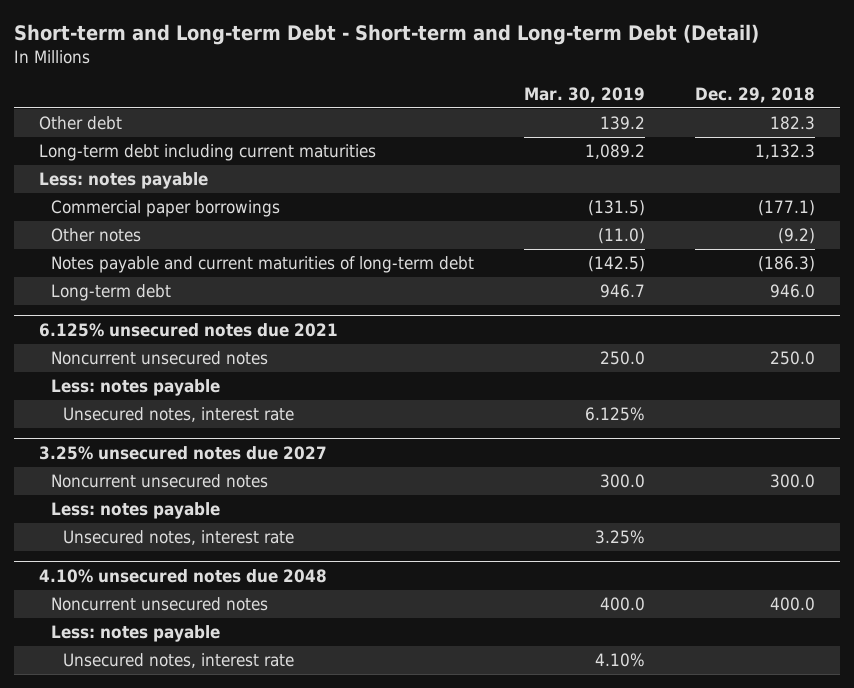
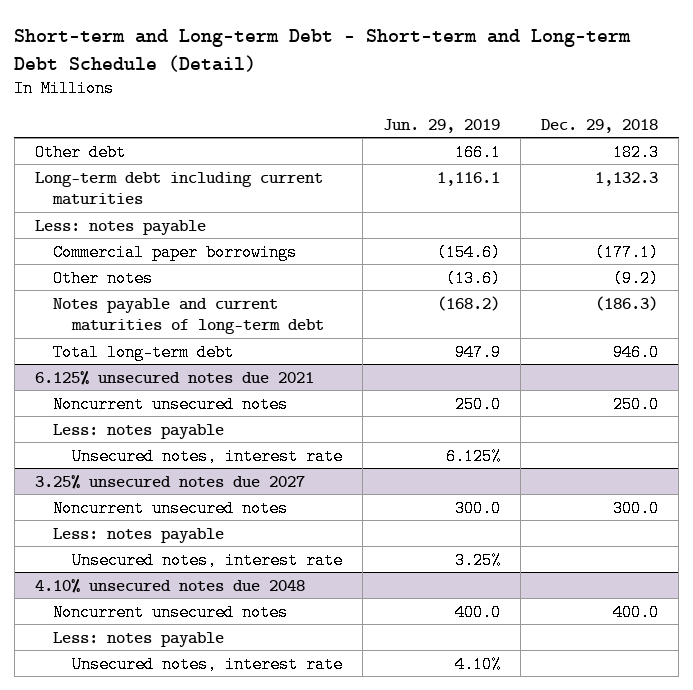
- Short-term and Long-term Debt - Short-term and Long-term Debt (Detail)
+ Short-term and Long-term Debt - Short-term and Long-term Debt Schedule (Detail)
- | Mar. 30, 2019 | Dec. 29, 2018
+ | Jun. 29, 2019 | Dec. 29, 2018
- Long-term debt | 946.7 | 946.0
+ Total long-term debt | 947.9 | 946.0

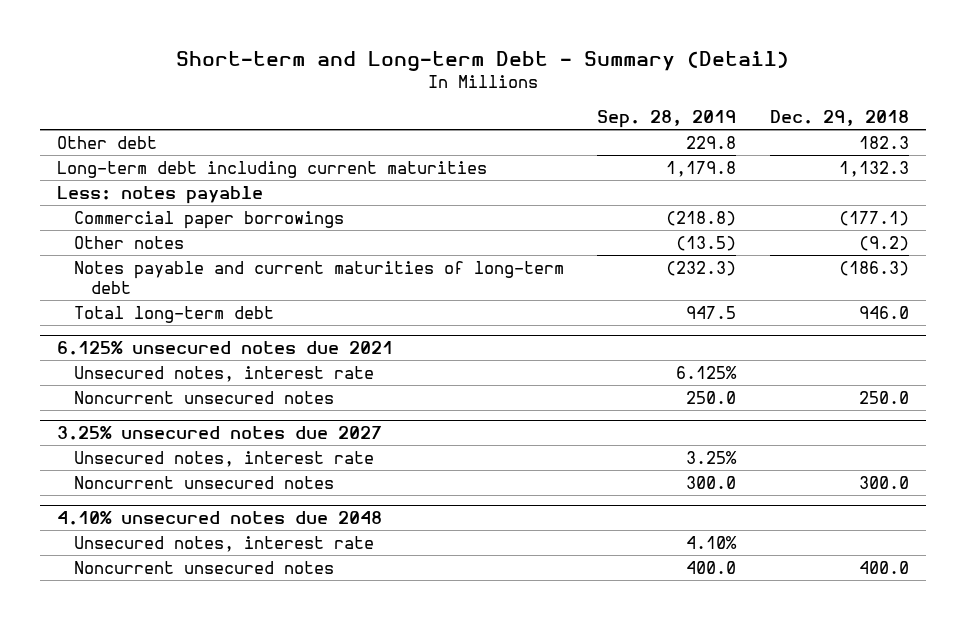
- Short-term and Long-term Debt - Short-term and Long-term Debt Schedule (Detail)
+ Short-term and Long-term Debt - Summary (Detail)
- | Jun. 29, 2019 | Dec. 29, 2018
+ | Sep. 28, 2019 | Dec. 29, 2018
@ 6.125% unsecured notes due 2021
- Less: notes payable
moved down: Noncurrent unsecured notes | 250.0 | 250.0
@ 3.25% unsecured notes due 2027
- Less: notes payable
moved down: Noncurrent unsecured notes | 300.0 | 300.0
@ 4.10% unsecured notes due 2048
- Less: notes payable
moved down: Noncurrent unsecured notes | 400.0 | 400.0

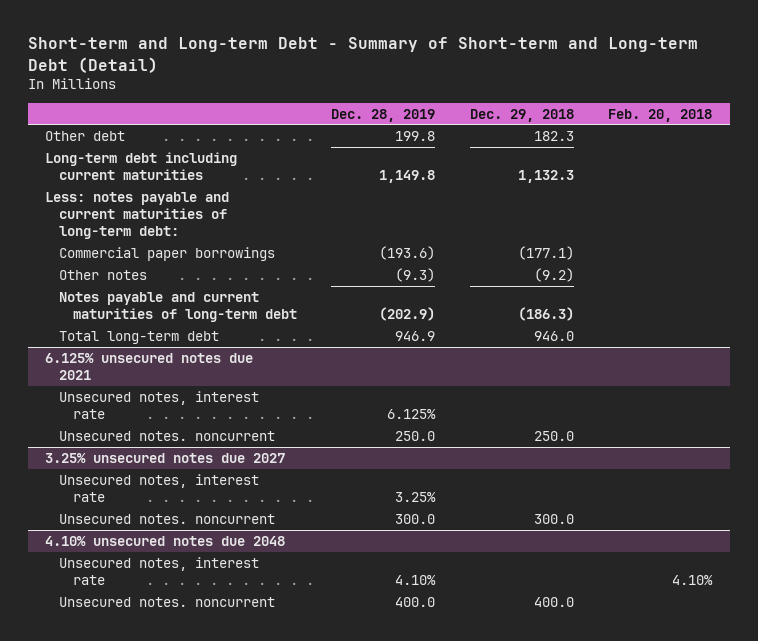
- Short-term and Long-term Debt - Summary (Detail)
+ Short-term and Long-term Debt - Summary of Short-term and Long-term Debt (Detail)
- | Sep. 28, 2019 | Dec. 29, 2018
+ | Dec. 28, 2019 | Dec. 29, 2018 | Feb. 20, 2018
- Less: notes payable
+ Less: notes payable and current maturities of long-term debt:
@ 6.125% unsecured notes due 2021
- Noncurrent unsecured notes | 250.0 | 250.0
+ Unsecured notes. noncurrent | 250.0 | 250.0 |
@ 3.25% unsecured notes due 2027
- Noncurrent unsecured notes | 300.0 | 300.0
+ Unsecured notes. noncurrent | 300.0 | 300.0 |
@ 4.10% unsecured notes due 2048
- Noncurrent unsecured notes | 400.0 | 400.0
+ Unsecured notes. noncurrent | 400.0 | 400.0 |

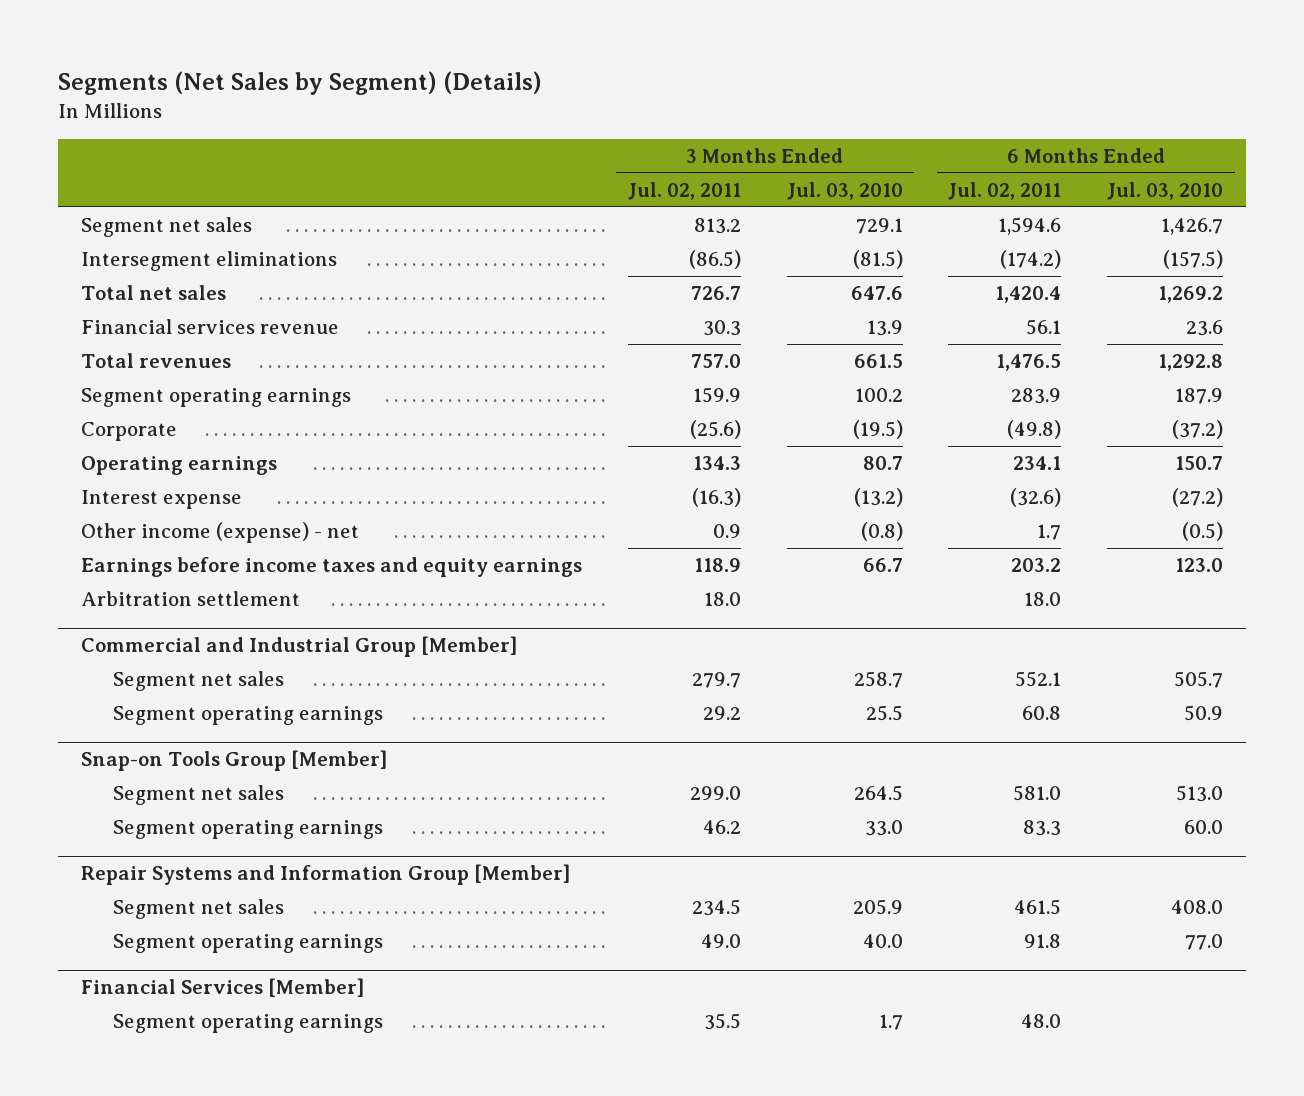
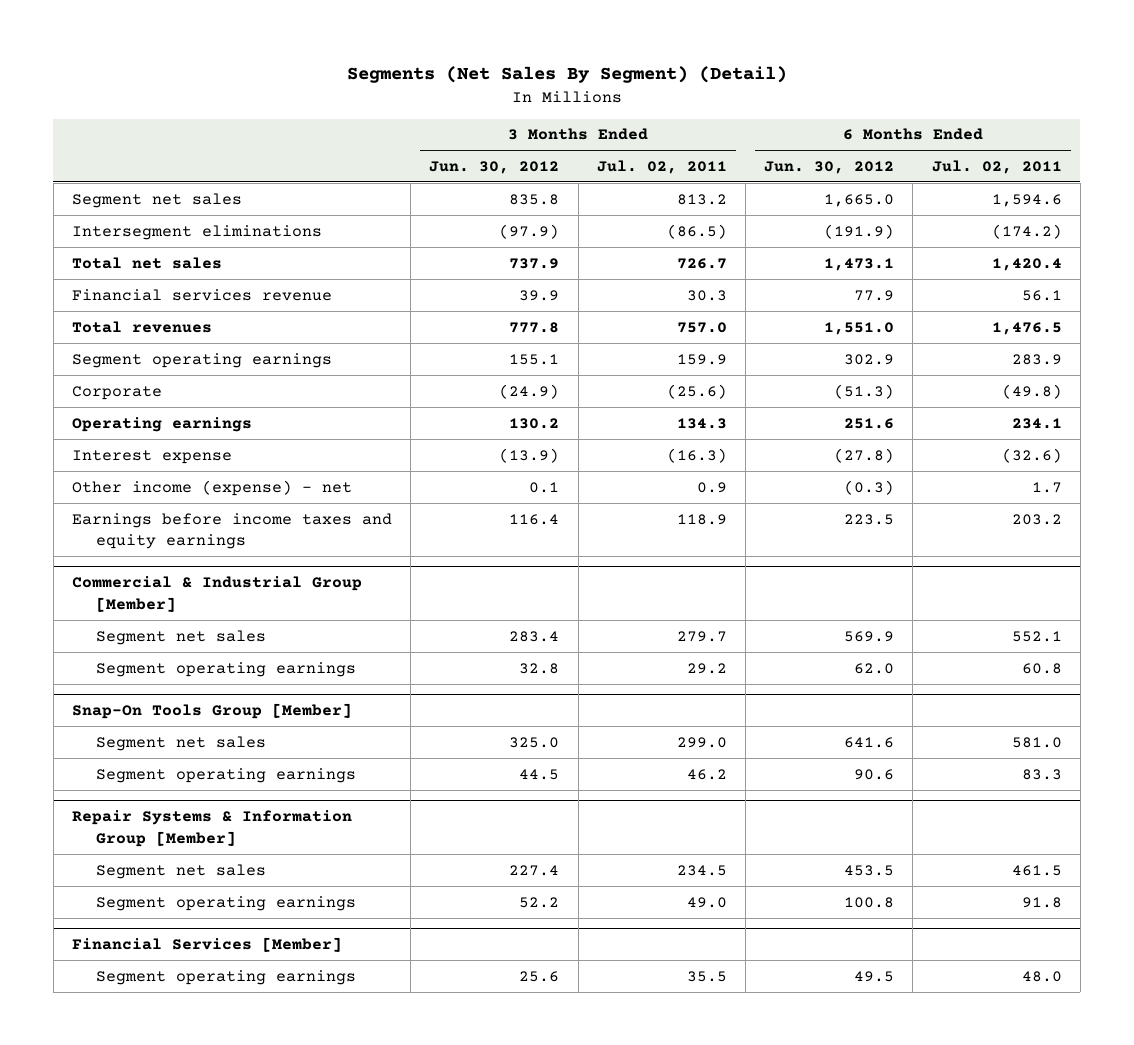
- Segments (Net Sales by Segment) (Details)
+ Segments (Net Sales By Segment) (Detail)
- | 3 Months Ended Jul. 02, 2011 | 3 Months Ended Jul. 03, 2010 | 6 Months Ended Jul. 02, 2011 | 6 Months Ended Jul. 03, 2010
+ | 3 Months Ended Jun. 30, 2012 | 3 Months Ended Jul. 02, 2011 | 6 Months Ended Jun. 30, 2012 | 6 Months Ended Jul. 02, 2011
- Arbitration settlement | 18.0 | | 18.0 |
- Commercial and Industrial Group [Member]
+ Commercial & Industrial Group [Member]
- Snap-on Tools Group [Member]
+ Snap-On Tools Group [Member]
- Repair Systems and Information Group [Member]
+ Repair Systems & Information Group [Member]

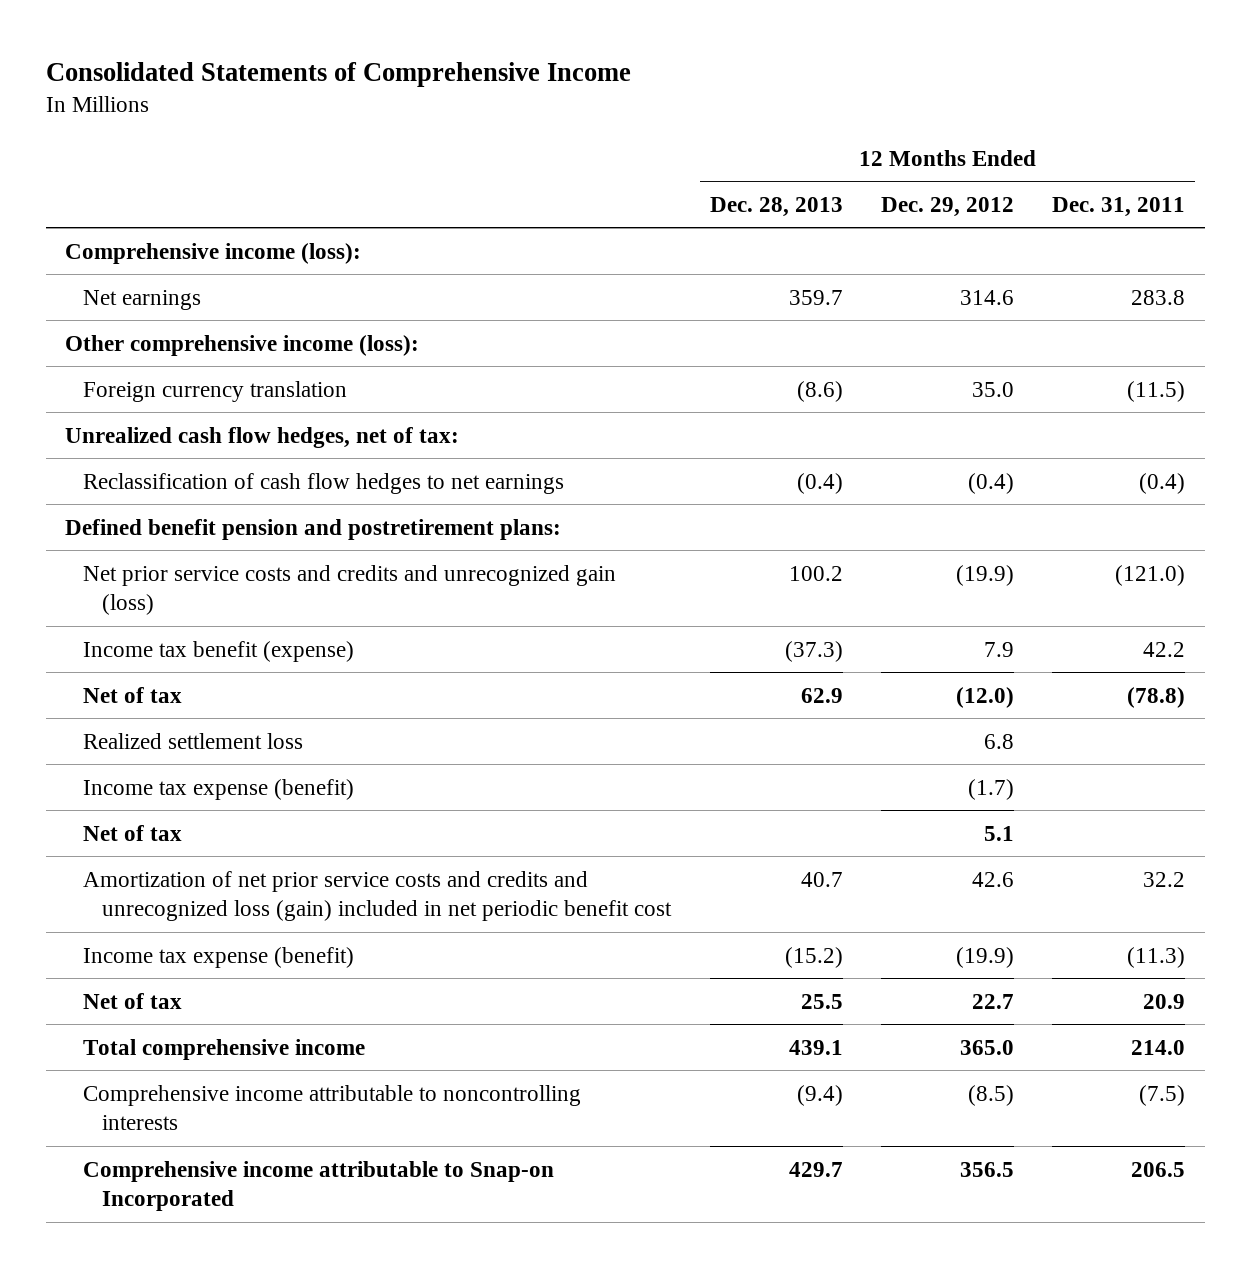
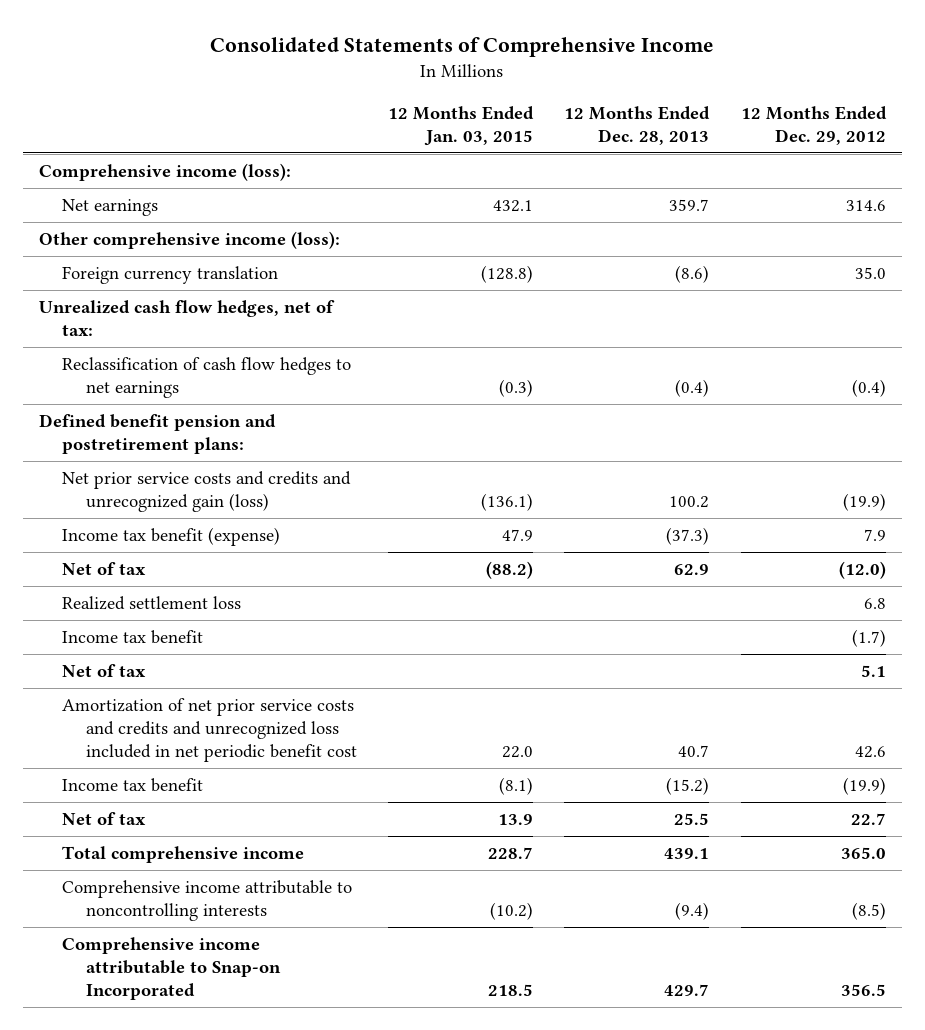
- | 12 Months Ended Dec. 28, 2013 | 12 Months Ended Dec. 29, 2012 | 12 Months Ended Dec. 31, 2011
+ | 12 Months Ended Jan. 03, 2015 | 12 Months Ended Dec. 28, 2013 | 12 Months Ended Dec. 29, 2012
- Income tax expense (benefit) | | (1.7) |
+ Income tax benefit | | | (1.7)
- Amortization of net prior service costs and credits and unrecognized loss (gain) included in net periodic benefit cost | 40.7 | 42.6 | 32.2
- Income tax expense (benefit) | (15.2) | (19.9) | (11.3)
+ Amortization of net prior service costs and credits and unrecognized loss included in net periodic benefit cost | 22.0 | 40.7 | 42.6
+ Income tax benefit | (8.1) | (15.2) | (19.9)

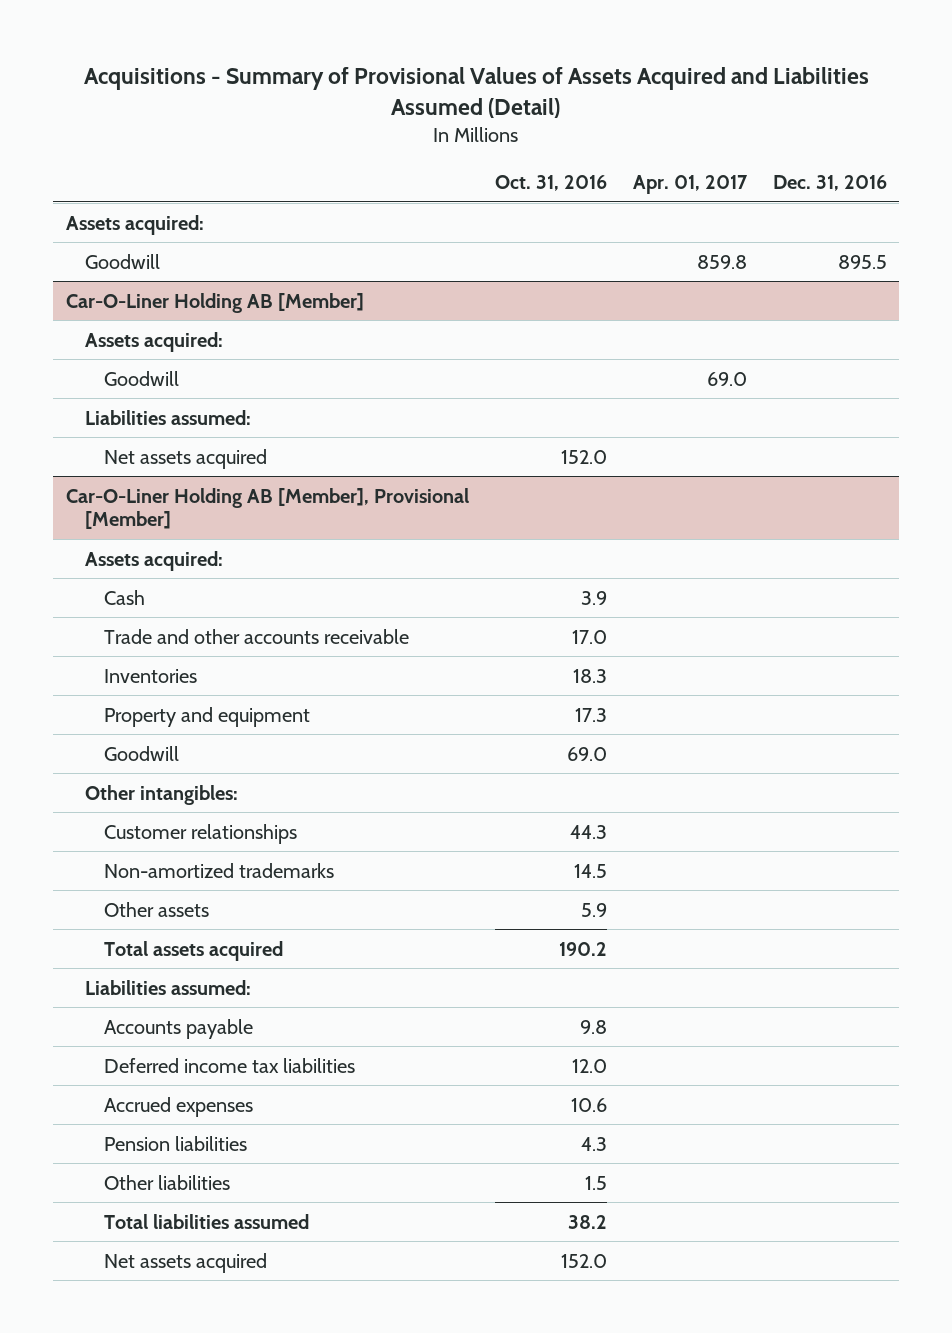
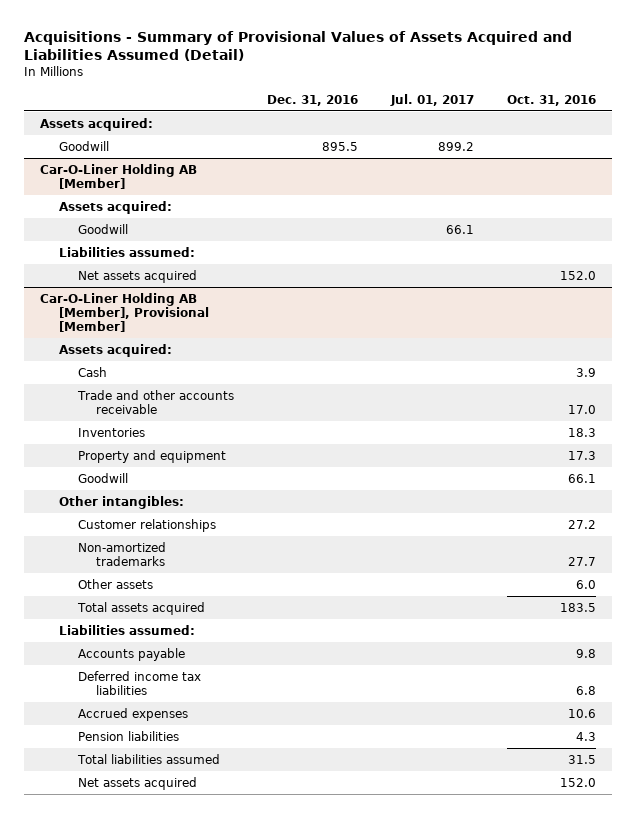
- | Oct. 31, 2016 | Apr. 01, 2017 | Dec. 31, 2016
+ | Dec. 31, 2016 | Jul. 01, 2017 | Oct. 31, 2016
@ Car-O-Liner Holding AB [Member], Provisional [Member]
- Goodwill | 69.0 | |
+ Goodwill | | | 66.1
- Customer relationships | 44.3 | |
- Non-amortized trademarks | 14.5 | |
- Other assets | 5.9 | |
- Total assets acquired | 190.2 | |
+ Customer relationships | | | 27.2
+ Non-amortized trademarks | | | 27.7
+ Other assets | | | 6.0
+ Total assets acquired | | | 183.5
- Deferred income tax liabilities | 12.0 | |
+ Deferred income tax liabilities | | | 6.8
- Other liabilities | 1.5 | |
- Total liabilities assumed | 38.2 | |
+ Total liabilities assumed | | | 31.5

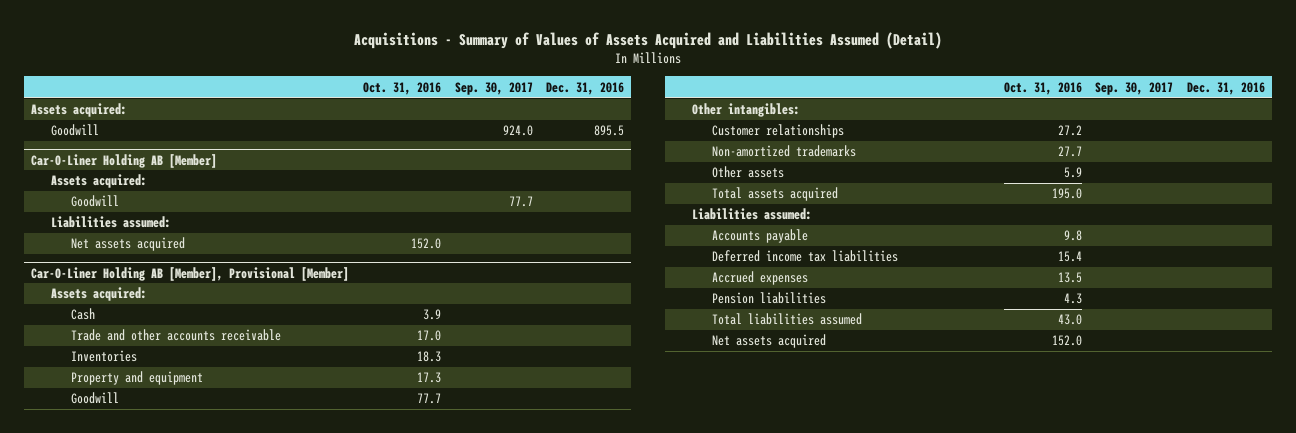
- Acquisitions - Summary of Provisional Values of Assets Acquired and Liabilities Assumed (Detail)
+ Acquisitions - Summary of Values of Assets Acquired and Liabilities Assumed (Detail)
- | Dec. 31, 2016 | Jul. 01, 2017 | Oct. 31, 2016
+ | Oct. 31, 2016 | Sep. 30, 2017 | Dec. 31, 2016
@ Car-O-Liner Holding AB [Member], Provisional [Member]
- Goodwill | | | 66.1
+ Goodwill | 77.7 | |
- Other assets | | | 6.0
- Total assets acquired | | | 183.5
+ Other assets | 5.9 | |
+ Total assets acquired | 195.0 | |
- Deferred income tax liabilities | | | 6.8
- Accrued expenses | | | 10.6
+ Deferred income tax liabilities | 15.4 | |
+ Accrued expenses | 13.5 | |
- Total liabilities assumed | | | 31.5
+ Total liabilities assumed | 43.0 | |

